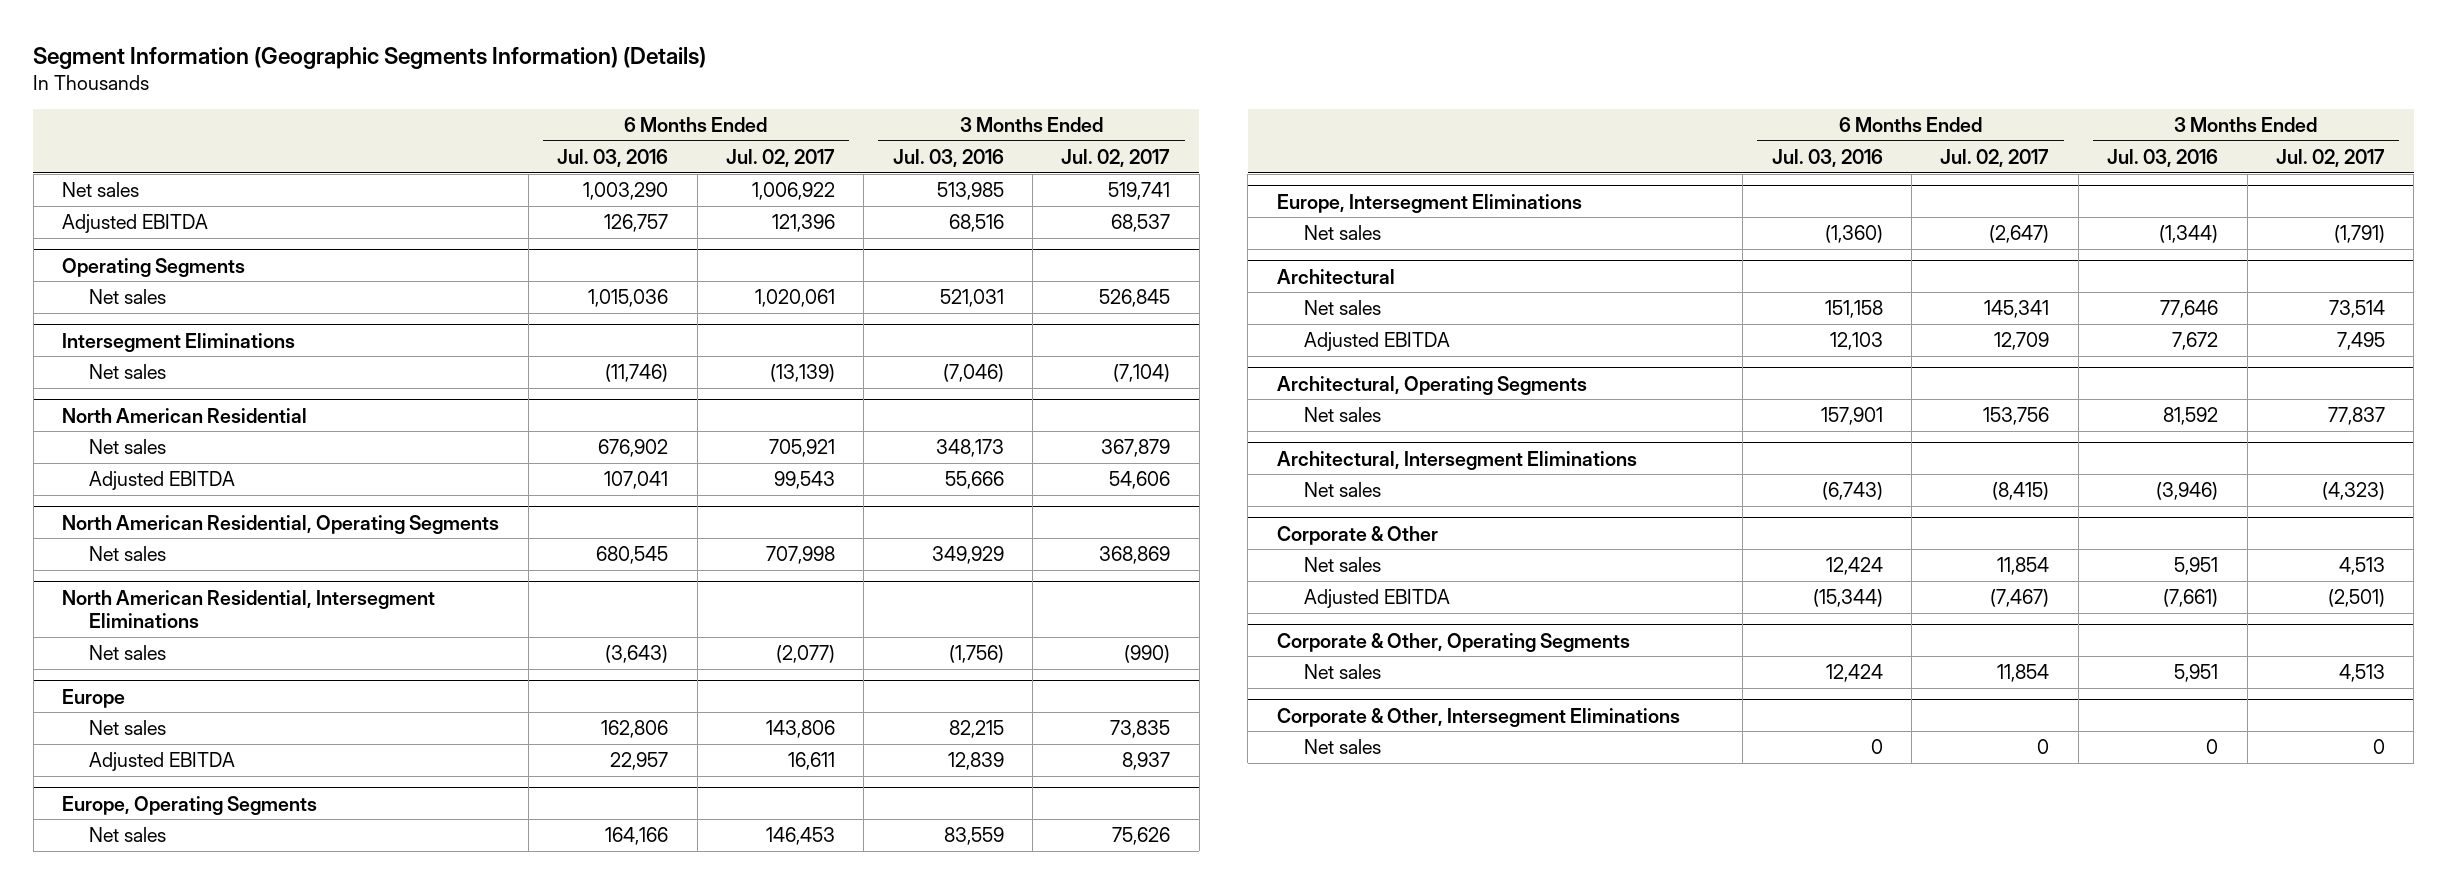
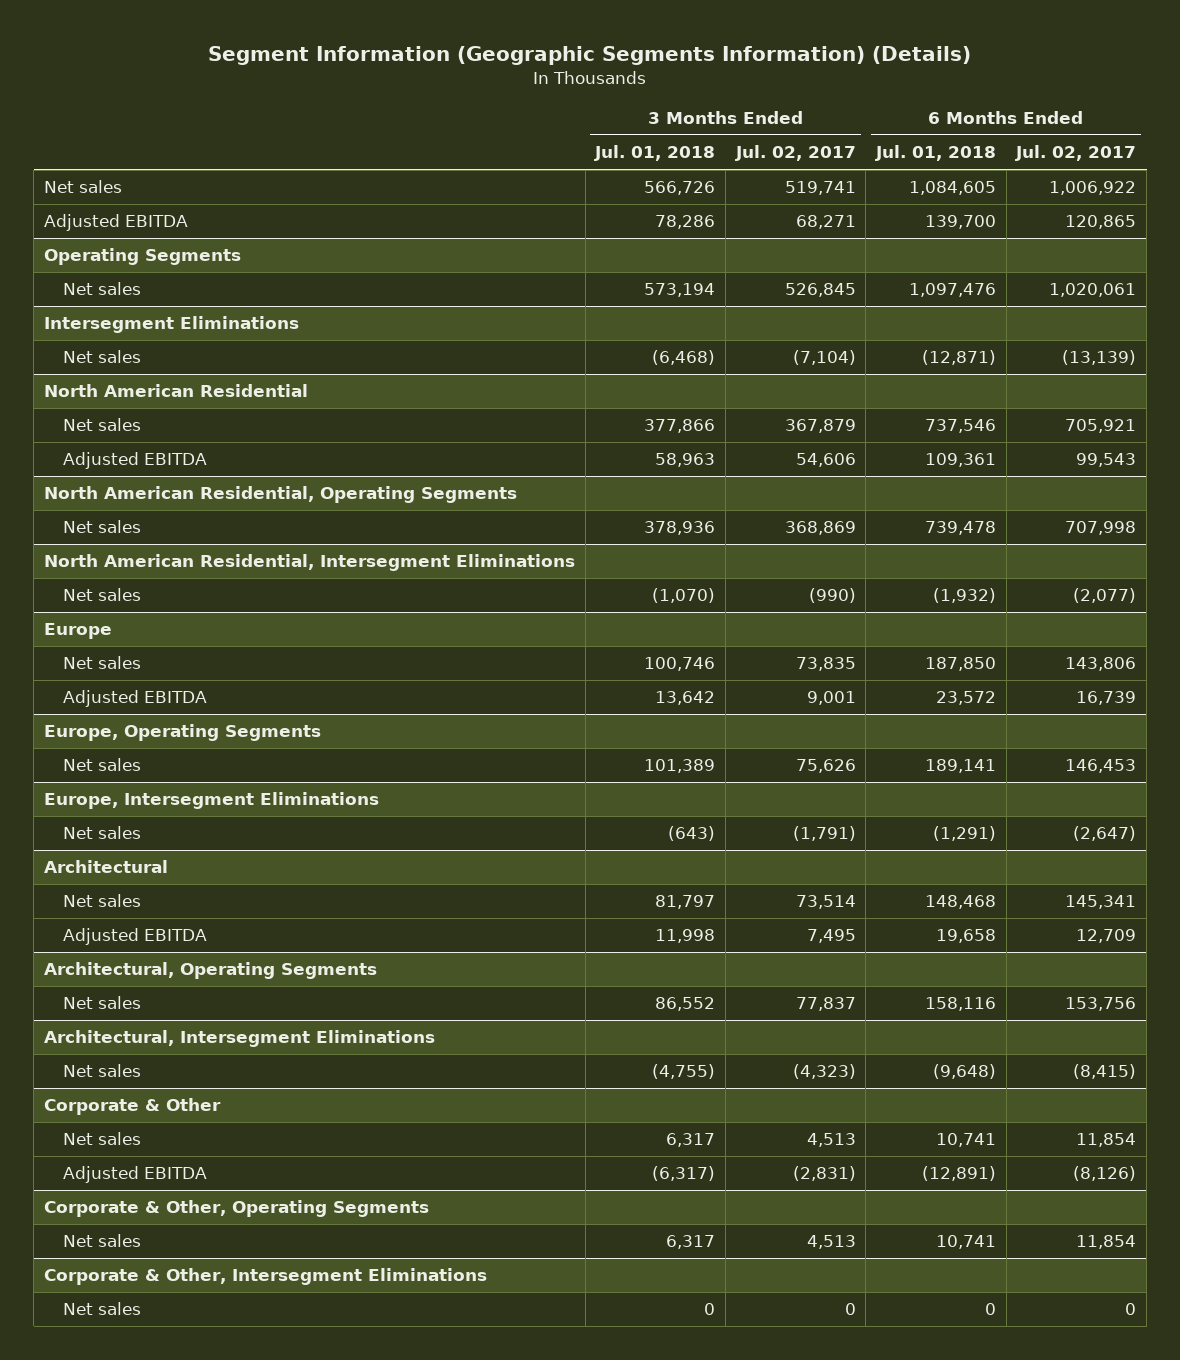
- | 6 Months Ended Jul. 03, 2016 | 6 Months Ended Jul. 02, 2017 | 3 Months Ended Jul. 03, 2016 | 3 Months Ended Jul. 02, 2017
+ | 3 Months Ended Jul. 01, 2018 | 3 Months Ended Jul. 02, 2017 | 6 Months Ended Jul. 01, 2018 | 6 Months Ended Jul. 02, 2017
- Adjusted EBITDA | 126,757 | 121,396 | 68,516 | 68,537
+ Adjusted EBITDA | 78,286 | 68,271 | 139,700 | 120,865
@ Europe
- Adjusted EBITDA | 22,957 | 16,611 | 12,839 | 8,937
+ Adjusted EBITDA | 13,642 | 9,001 | 23,572 | 16,739
@ Corporate & Other
- Adjusted EBITDA | (15,344) | (7,467) | (7,661) | (2,501)
+ Adjusted EBITDA | (6,317) | (2,831) | (12,891) | (8,126)

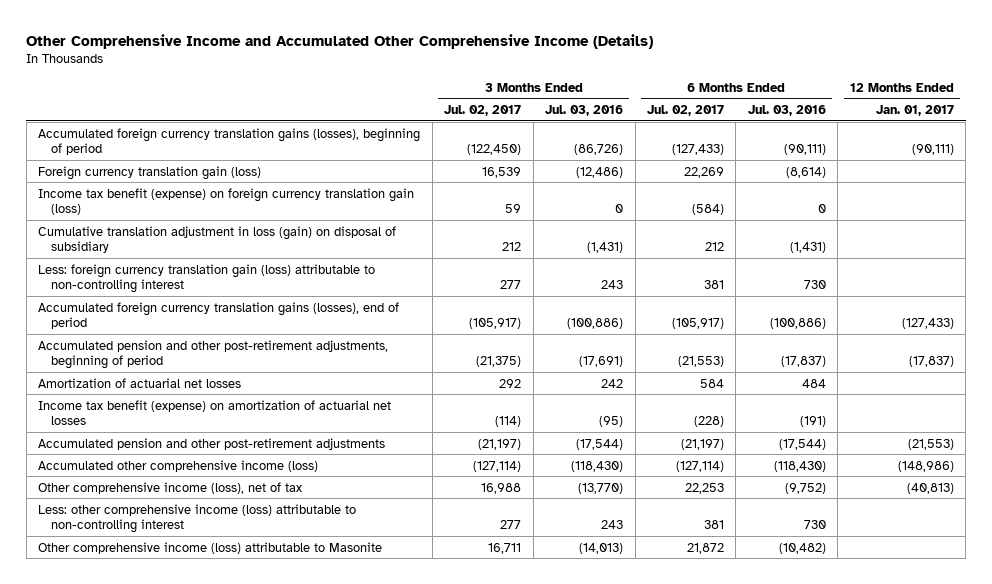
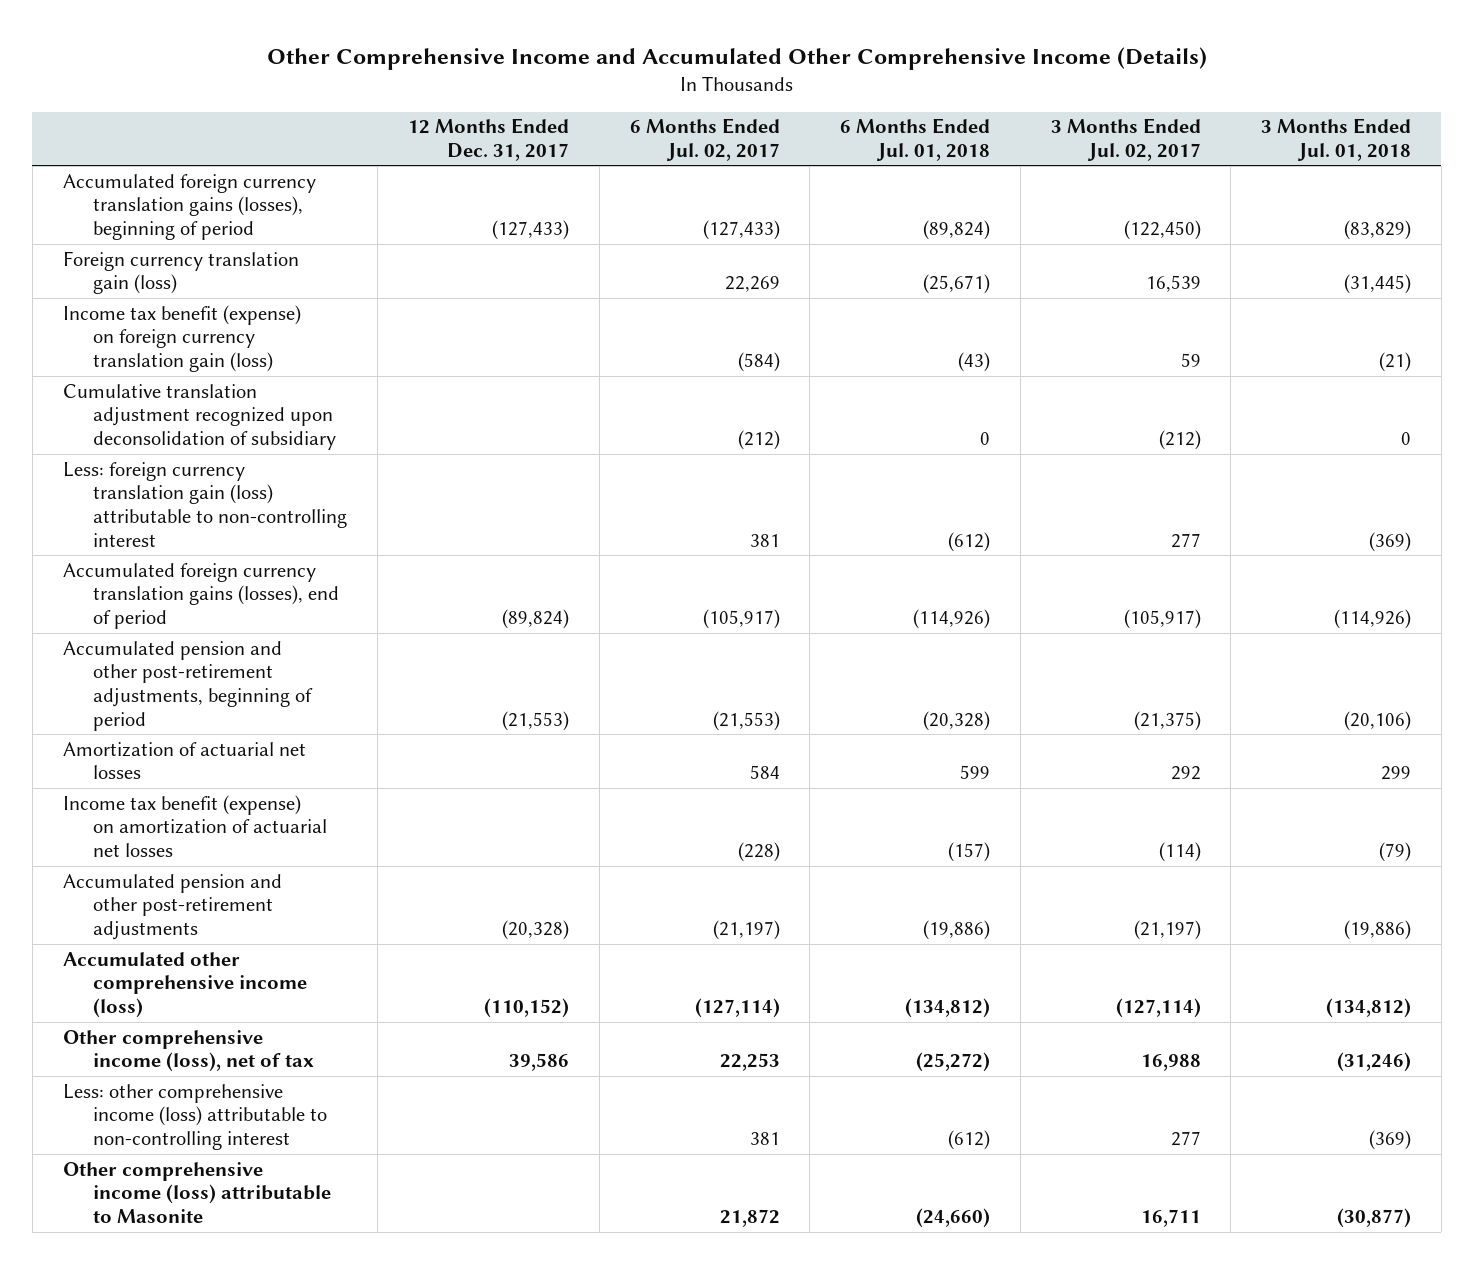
- | 3 Months Ended Jul. 02, 2017 | 3 Months Ended Jul. 03, 2016 | 6 Months Ended Jul. 02, 2017 | 6 Months Ended Jul. 03, 2016 | 12 Months Ended Jan. 01, 2017
+ | 12 Months Ended Dec. 31, 2017 | 6 Months Ended Jul. 02, 2017 | 6 Months Ended Jul. 01, 2018 | 3 Months Ended Jul. 02, 2017 | 3 Months Ended Jul. 01, 2018
- Cumulative translation adjustment in loss (gain) on disposal of subsidiary | 212 | (1,431) | 212 | (1,431) |
+ Cumulative translation adjustment recognized upon deconsolidation of subsidiary | | (212) | 0 | (212) | 0

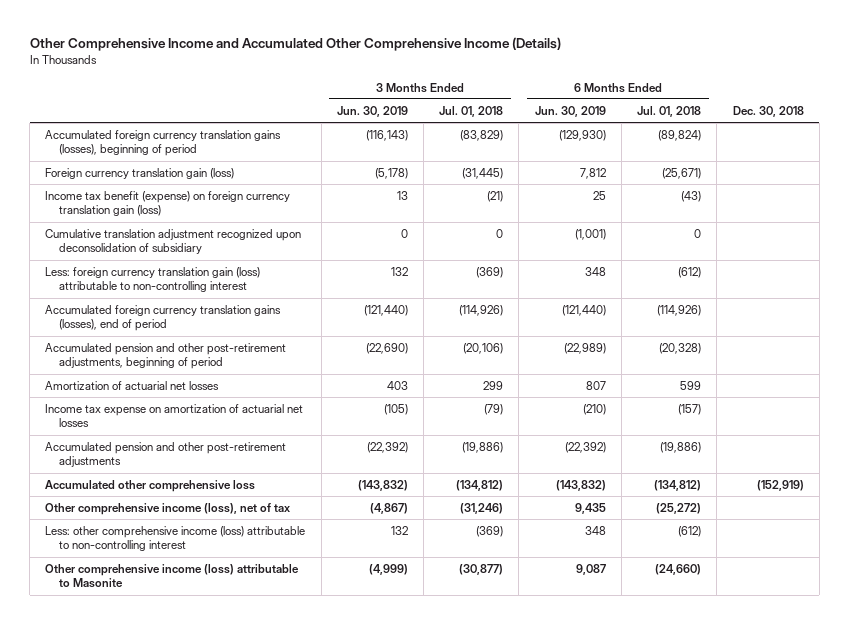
- | 12 Months Ended Dec. 31, 2017 | 6 Months Ended Jul. 02, 2017 | 6 Months Ended Jul. 01, 2018 | 3 Months Ended Jul. 02, 2017 | 3 Months Ended Jul. 01, 2018
+ | 3 Months Ended Jun. 30, 2019 | 3 Months Ended Jul. 01, 2018 | 6 Months Ended Jun. 30, 2019 | 6 Months Ended Jul. 01, 2018 | Dec. 30, 2018
- Income tax benefit (expense) on amortization of actuarial net losses | | (228) | (157) | (114) | (79)
+ Income tax expense on amortization of actuarial net losses | (105) | (79) | (210) | (157) |
- Accumulated other comprehensive income (loss) | (110,152) | (127,114) | (134,812) | (127,114) | (134,812)
+ Accumulated other comprehensive loss | (143,832) | (134,812) | (143,832) | (134,812) | (152,919)

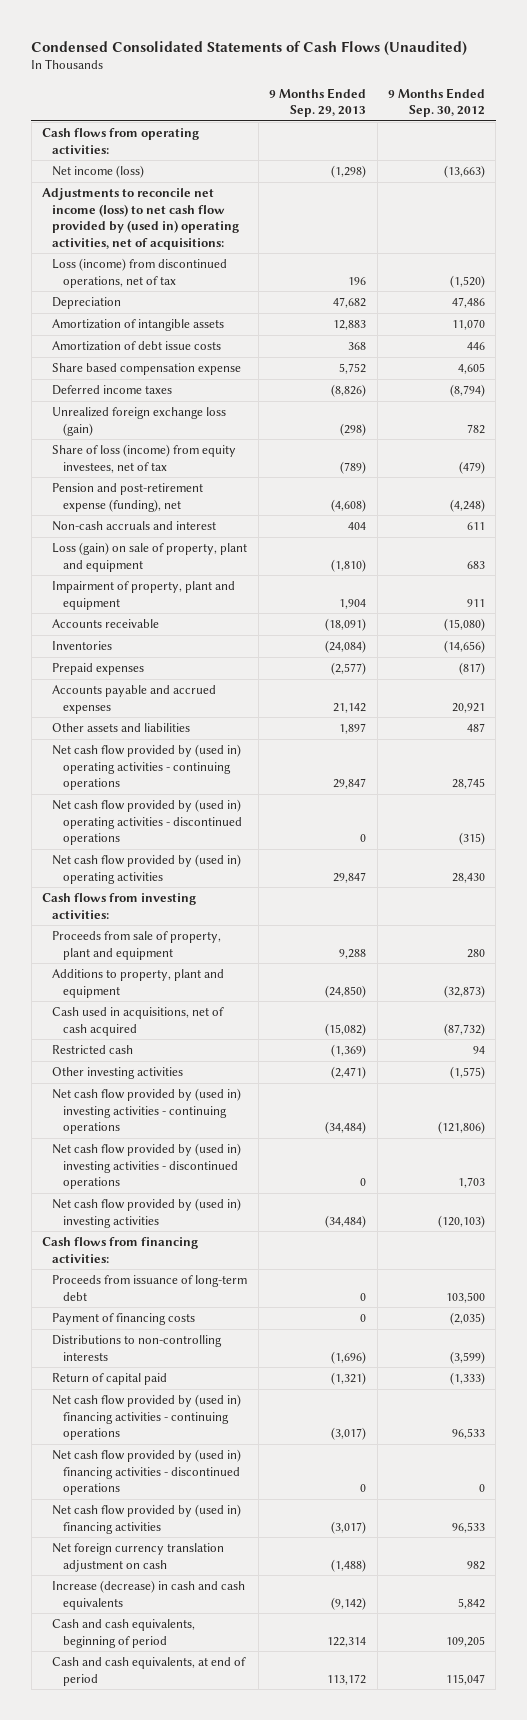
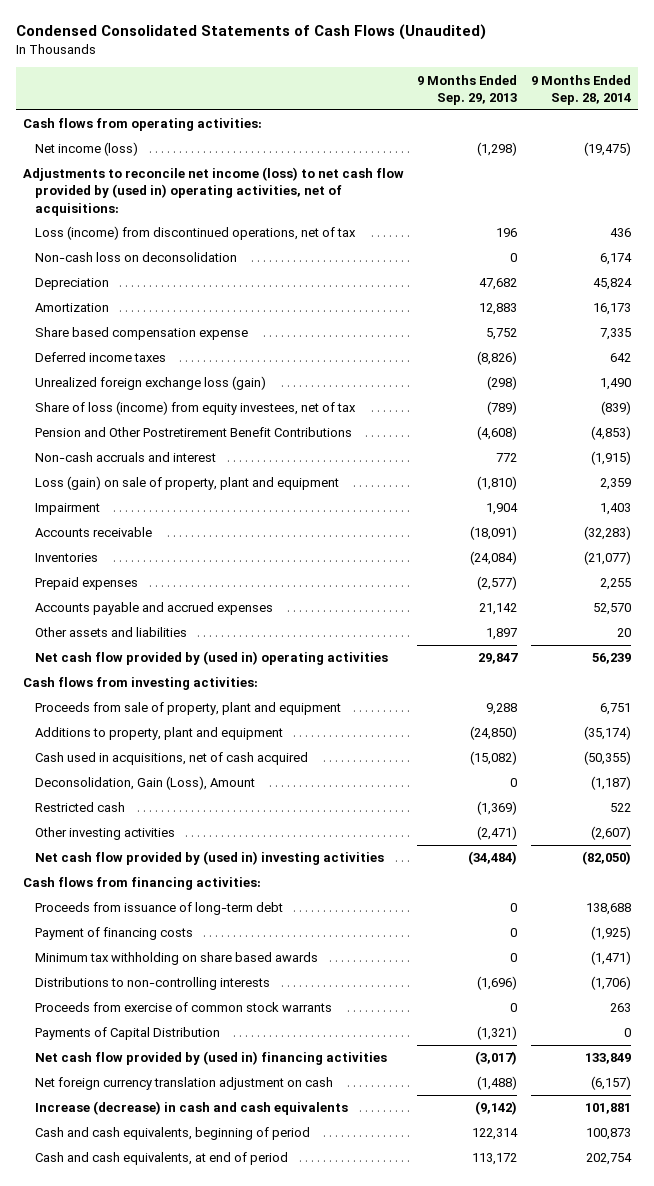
- | 9 Months Ended Sep. 29, 2013 | 9 Months Ended Sep. 30, 2012
+ | 9 Months Ended Sep. 29, 2013 | 9 Months Ended Sep. 28, 2014
+ Non-cash loss on deconsolidation | 0 | 6,174
- Amortization of intangible assets | 12,883 | 11,070
- Amortization of debt issue costs | 368 | 446
+ Amortization | 12,883 | 16,173
- Pension and post-retirement expense (funding), net | (4,608) | (4,248)
- Non-cash accruals and interest | 404 | 611
+ Pension and Other Postretirement Benefit Contributions | (4,608) | (4,853)
+ Non-cash accruals and interest | 772 | (1,915)
- Impairment of property, plant and equipment | 1,904 | 911
+ Impairment | 1,904 | 1,403
- Net cash flow provided by (used in) operating activities - continuing operations | 29,847 | 28,745
- Net cash flow provided by (used in) operating activities - discontinued operations | 0 | (315)
+ Deconsolidation, Gain (Loss), Amount | 0 | (1,187)
- Net cash flow provided by (used in) investing activities - continuing operations | (34,484) | (121,806)
- Net cash flow provided by (used in) investing activities - discontinued operations | 0 | 1,703
+ Minimum tax withholding on share based awards | 0 | (1,471)
- Return of capital paid | (1,321) | (1,333)
- Net cash flow provided by (used in) financing activities - continuing operations | (3,017) | 96,533
- Net cash flow provided by (used in) financing activities - discontinued operations | 0 | 0
+ Proceeds from exercise of common stock warrants | 0 | 263
+ Payments of Capital Distribution | (1,321) | 0

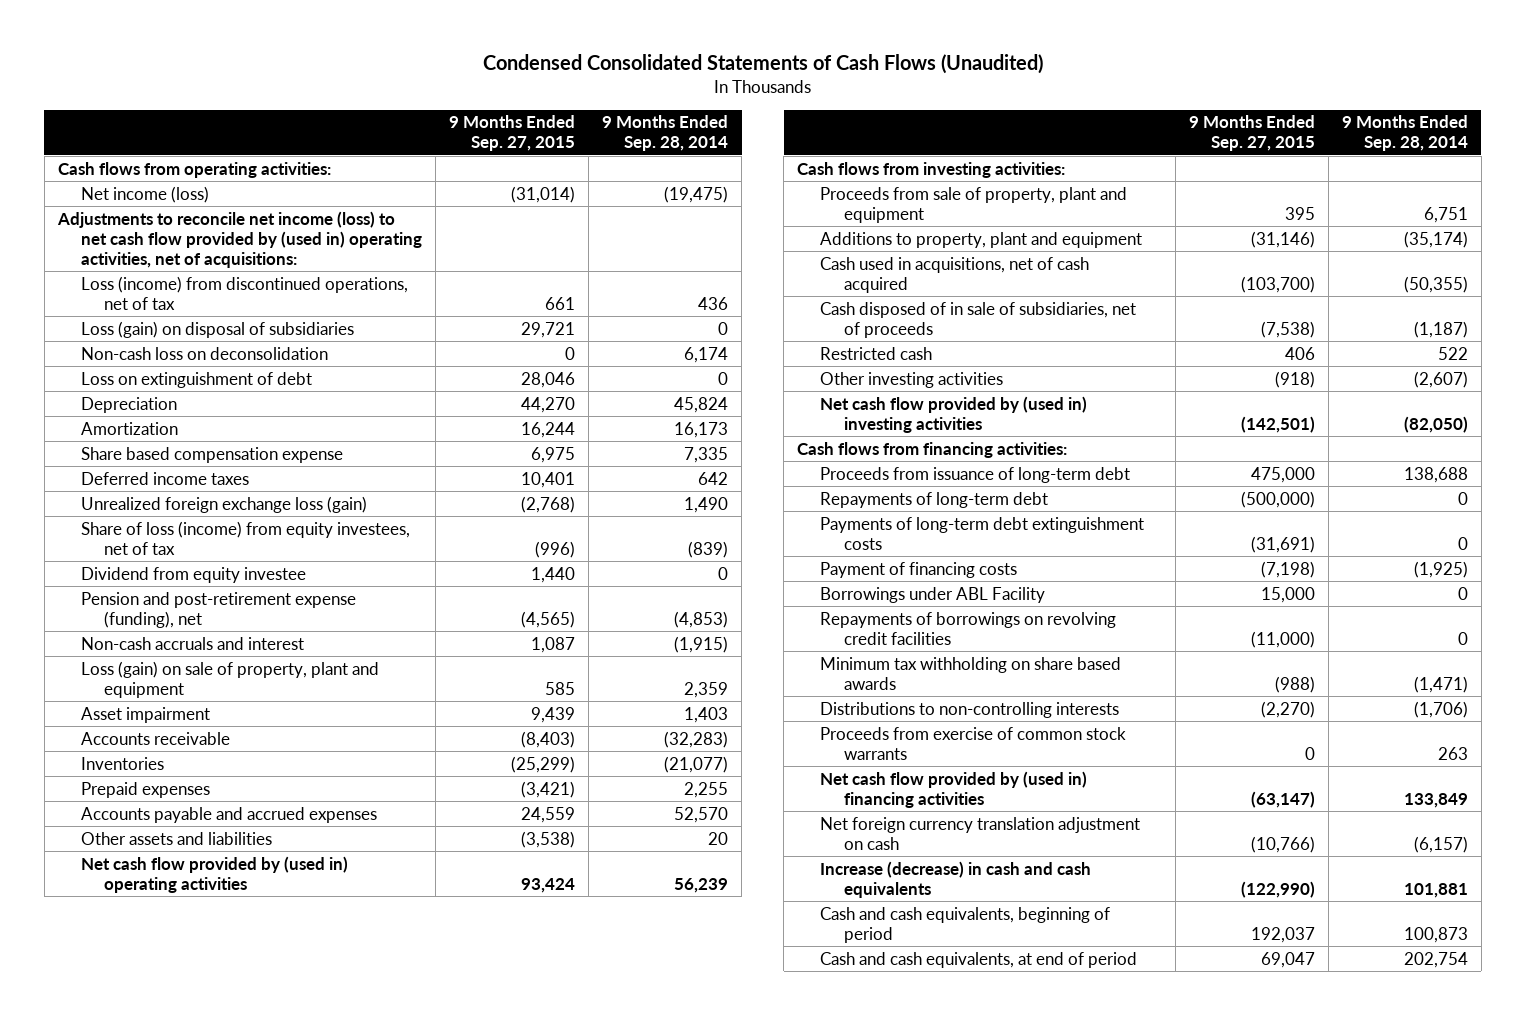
- | 9 Months Ended Sep. 29, 2013 | 9 Months Ended Sep. 28, 2014
+ | 9 Months Ended Sep. 27, 2015 | 9 Months Ended Sep. 28, 2014
+ Loss (gain) on disposal of subsidiaries | 29,721 | 0
+ Loss on extinguishment of debt | 28,046 | 0
- Pension and Other Postretirement Benefit Contributions | (4,608) | (4,853)
+ Dividend from equity investee | 1,440 | 0
+ Pension and post-retirement expense (funding), net | (4,565) | (4,853)
- Impairment | 1,904 | 1,403
+ Asset impairment | 9,439 | 1,403
- Deconsolidation, Gain (Loss), Amount | 0 | (1,187)
+ Cash disposed of in sale of subsidiaries, net of proceeds | (7,538) | (1,187)
+ Repayments of long-term debt | (500,000) | 0
+ Payments of long-term debt extinguishment costs | (31,691) | 0
+ Borrowings under ABL Facility | 15,000 | 0
+ Repayments of borrowings on revolving credit facilities | (11,000) | 0
- Payments of Capital Distribution | (1,321) | 0

